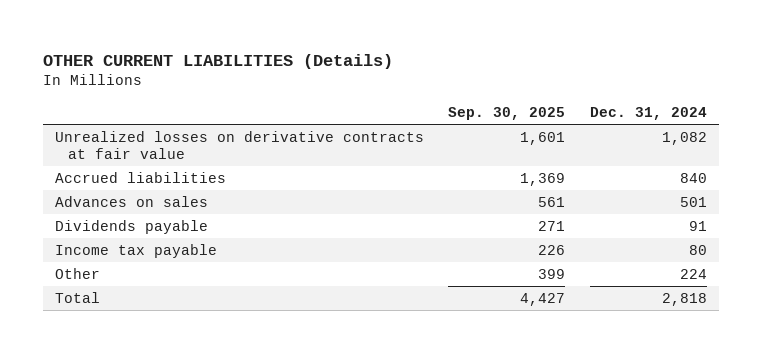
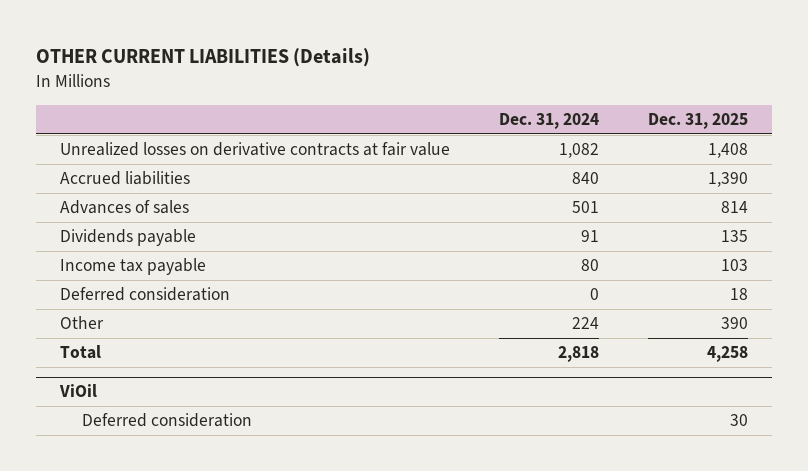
- | Sep. 30, 2025 | Dec. 31, 2024
+ | Dec. 31, 2024 | Dec. 31, 2025
- Advances on sales | 561 | 501
+ Advances of sales | 501 | 814
+ Deferred consideration | 0 | 18
+ ViOil
+ Deferred consideration | | 30

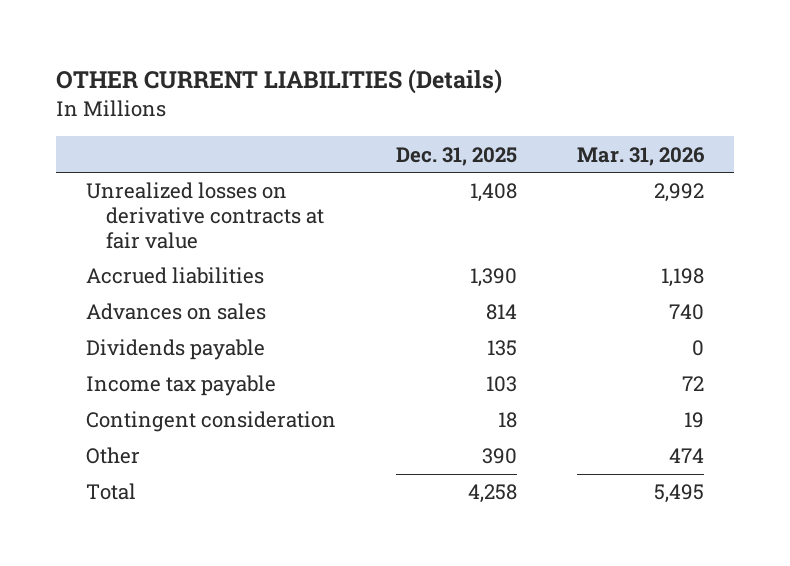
- | Dec. 31, 2024 | Dec. 31, 2025
+ | Dec. 31, 2025 | Mar. 31, 2026
- Advances of sales | 501 | 814
+ Advances on sales | 814 | 740
- Deferred consideration | 0 | 18
+ Contingent consideration | 18 | 19
- ViOil
- Deferred consideration | | 30

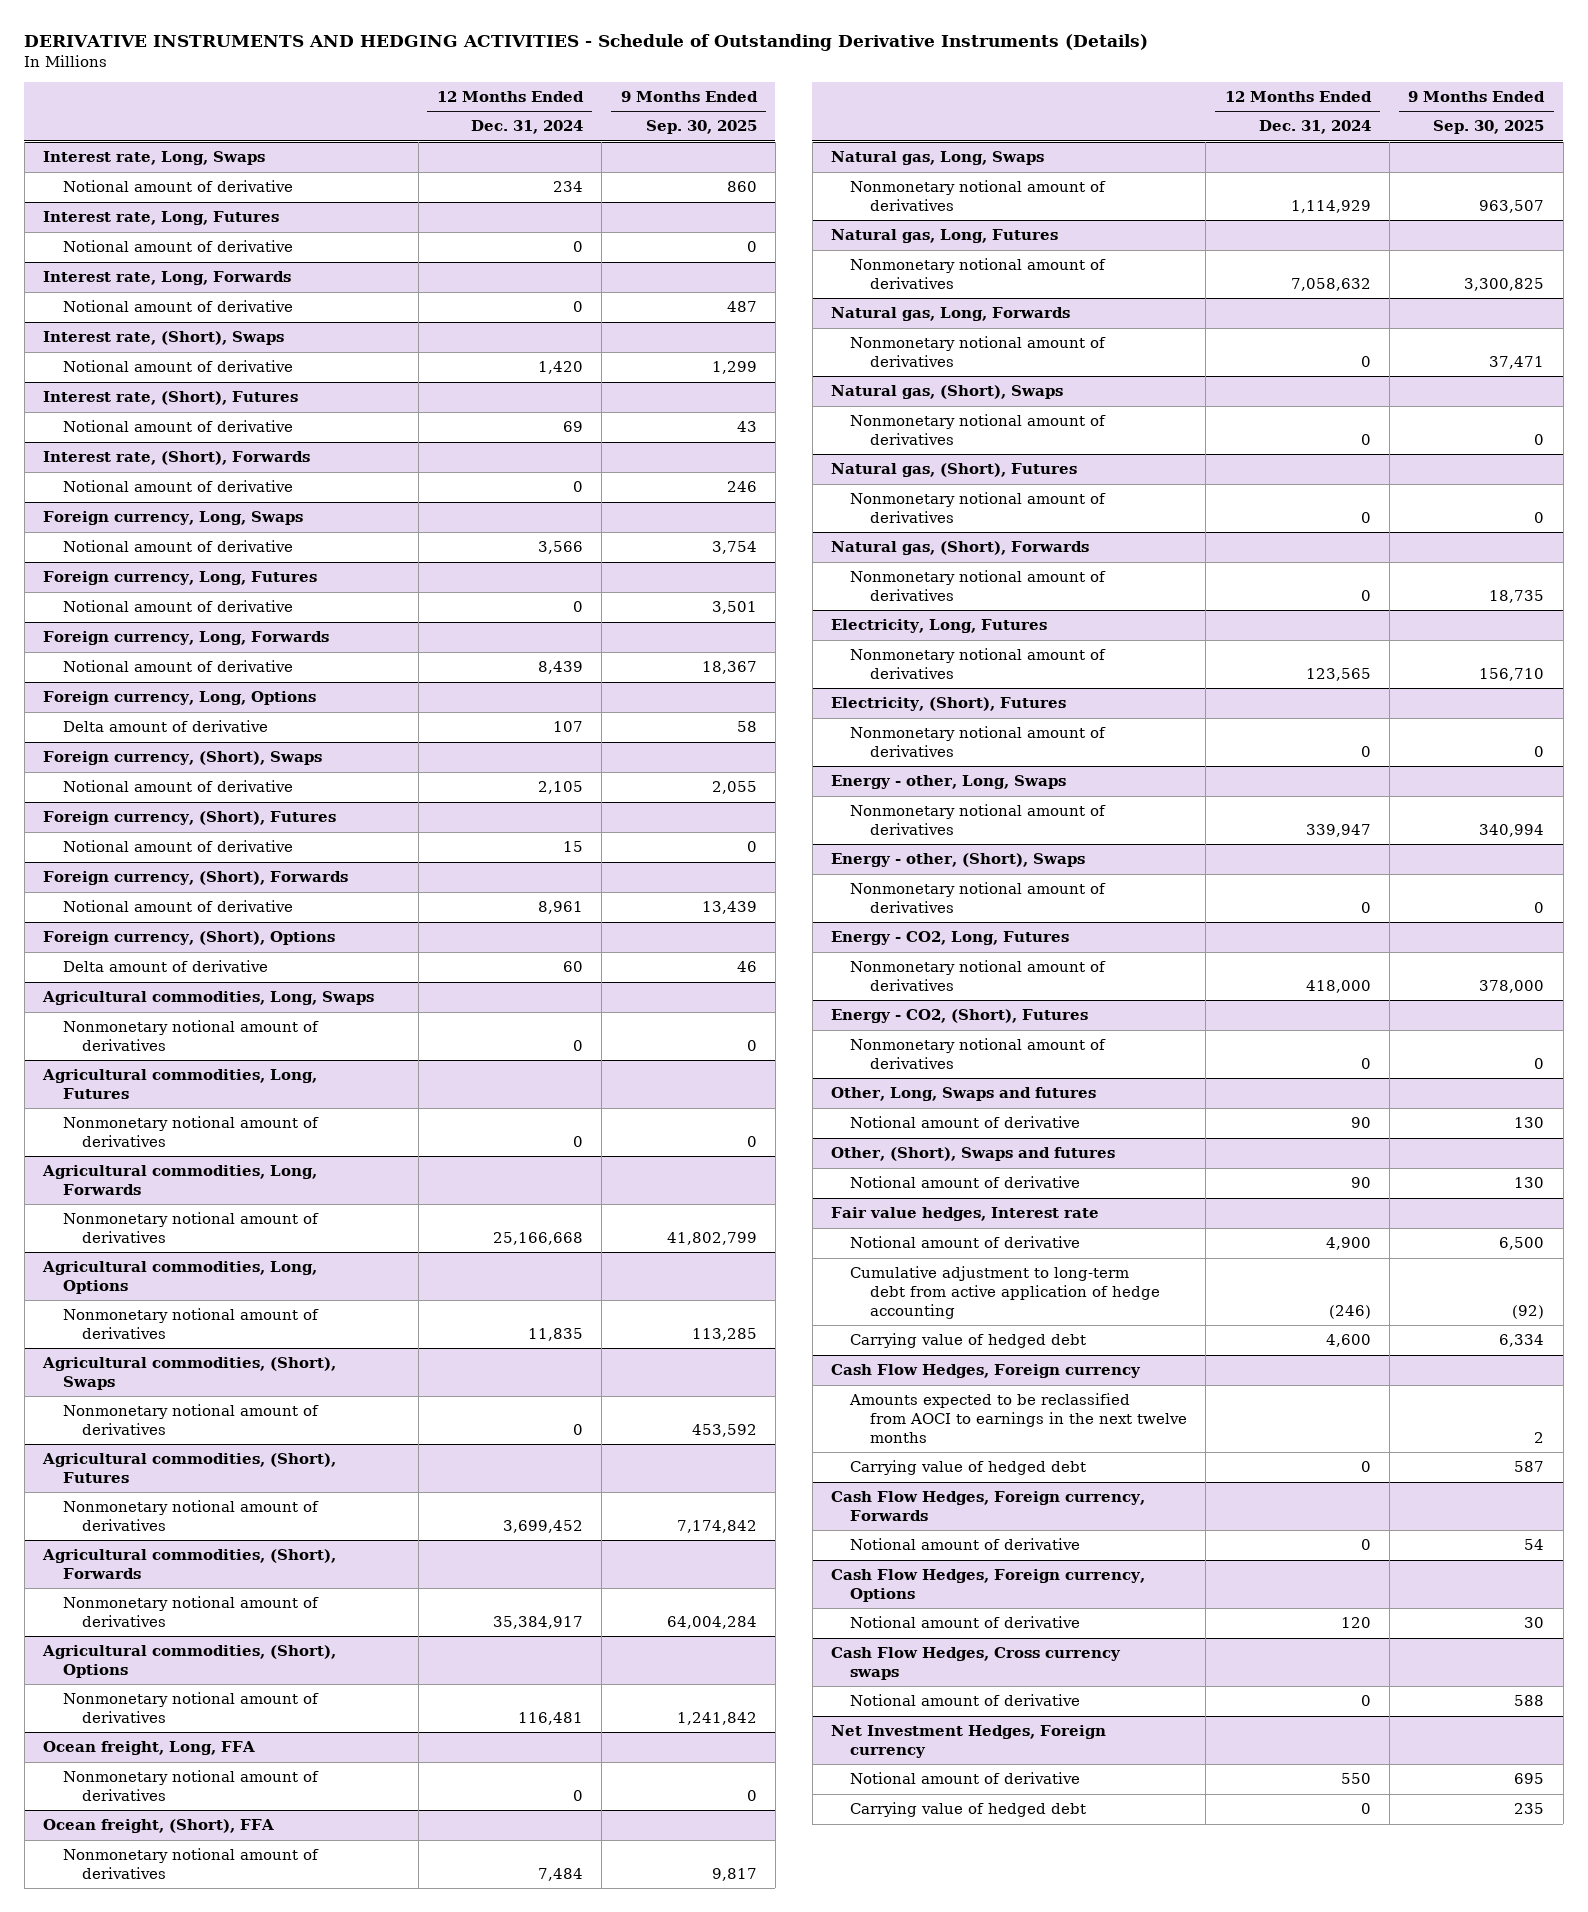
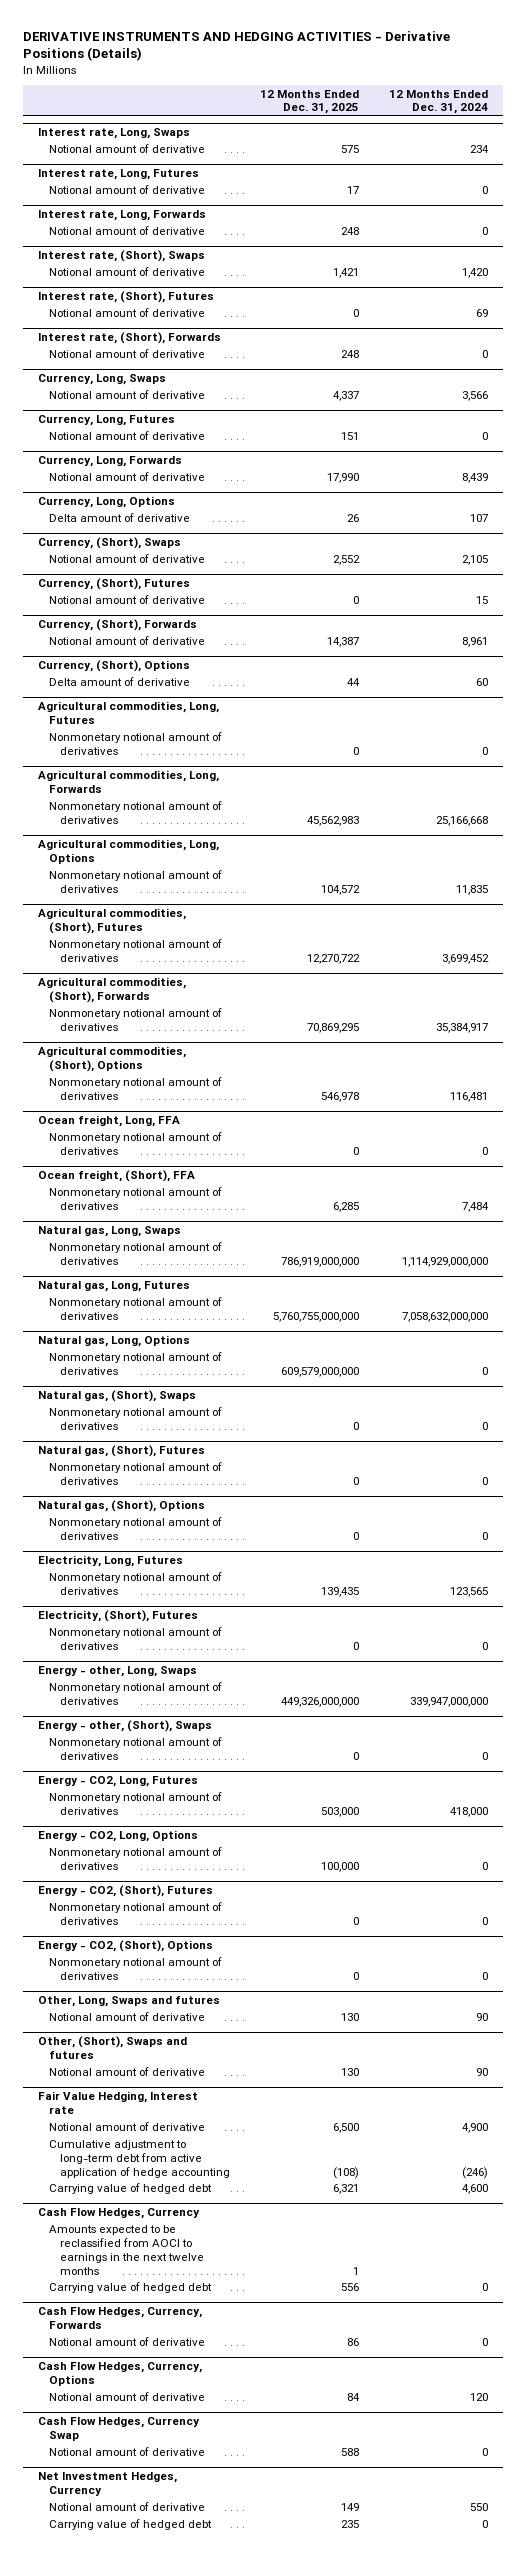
- DERIVATIVE INSTRUMENTS AND HEDGING ACTIVITIES - Schedule of Outstanding Derivative Instruments (Details)
+ DERIVATIVE INSTRUMENTS AND HEDGING ACTIVITIES - Derivative Positions (Details)
- | 12 Months Ended Dec. 31, 2024 | 9 Months Ended Sep. 30, 2025
+ | 12 Months Ended Dec. 31, 2025 | 12 Months Ended Dec. 31, 2024
- Foreign currency, Long, Swaps
+ Currency, Long, Swaps
- Foreign currency, Long, Futures
+ Currency, Long, Futures
- Foreign currency, Long, Forwards
+ Currency, Long, Forwards
- Foreign currency, Long, Options
+ Currency, Long, Options
- Foreign currency, (Short), Swaps
+ Currency, (Short), Swaps
- Foreign currency, (Short), Futures
+ Currency, (Short), Futures
- Foreign currency, (Short), Forwards
+ Currency, (Short), Forwards
- Foreign currency, (Short), Options
+ Currency, (Short), Options
- Agricultural commodities, Long, Swaps
- Nonmonetary notional amount of derivatives | 0 | 0
- Agricultural commodities, (Short), Swaps
- Nonmonetary notional amount of derivatives | 0 | 453,592
@ Natural gas, Long, Swaps
- Nonmonetary notional amount of derivatives | 1,114,929 | 963,507
+ Nonmonetary notional amount of derivatives | 786,919,000,000 | 1,114,929,000,000
@ Natural gas, Long, Futures
- Nonmonetary notional amount of derivatives | 7,058,632 | 3,300,825
- Natural gas, Long, Forwards
@ Natural gas, Long, Futures
+ Nonmonetary notional amount of derivatives | 5,760,755,000,000 | 7,058,632,000,000
+ Natural gas, Long, Options
- Natural gas, (Short), Forwards
+ Natural gas, (Short), Options
@ Energy - other, Long, Swaps
- Nonmonetary notional amount of derivatives | 339,947 | 340,994
+ Nonmonetary notional amount of derivatives | 449,326,000,000 | 339,947,000,000
+ Energy - CO2, Long, Options
+ Nonmonetary notional amount of derivatives | 100,000 | 0
+ Energy - CO2, (Short), Options
+ Nonmonetary notional amount of derivatives | 0 | 0
- Fair value hedges, Interest rate
+ Fair Value Hedging, Interest rate
- Cash Flow Hedges, Foreign currency
+ Cash Flow Hedges, Currency
- Cash Flow Hedges, Foreign currency, Forwards
+ Cash Flow Hedges, Currency, Forwards
- Cash Flow Hedges, Foreign currency, Options
+ Cash Flow Hedges, Currency, Options
- Cash Flow Hedges, Cross currency swaps
+ Cash Flow Hedges, Currency Swap
- Net Investment Hedges, Foreign currency
+ Net Investment Hedges, Currency

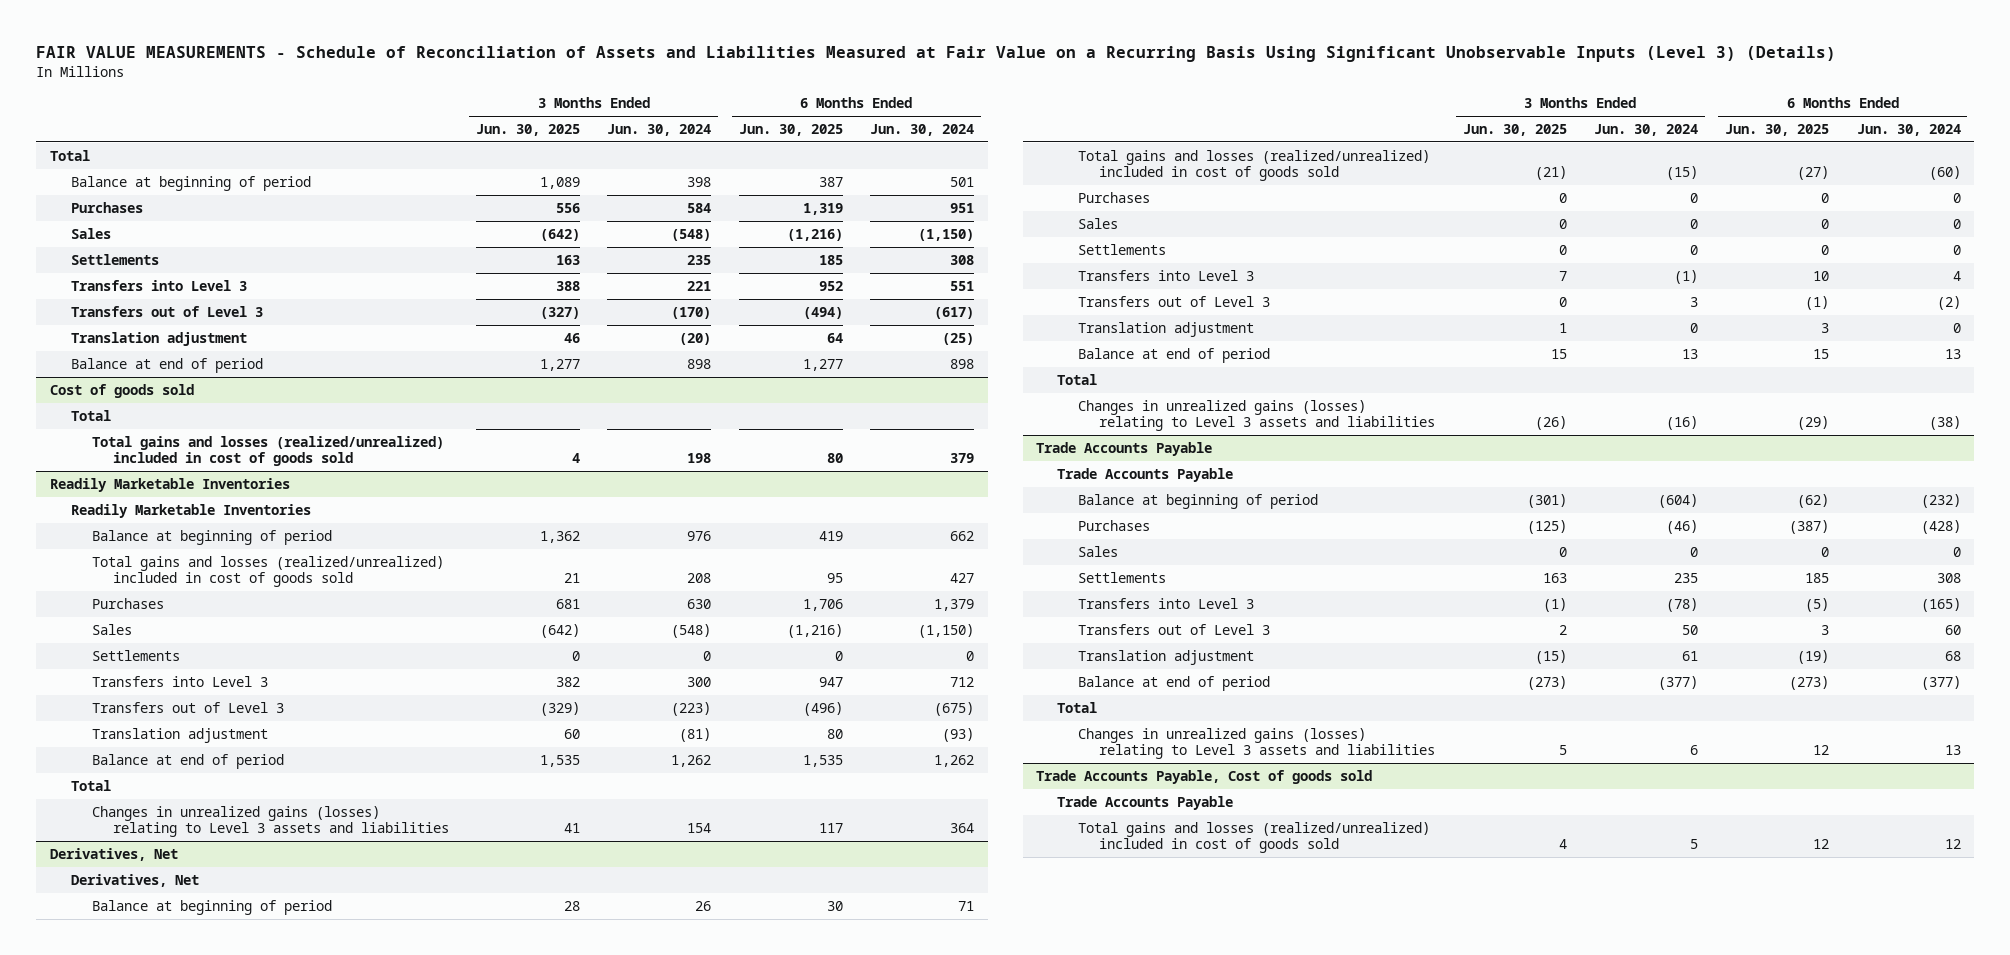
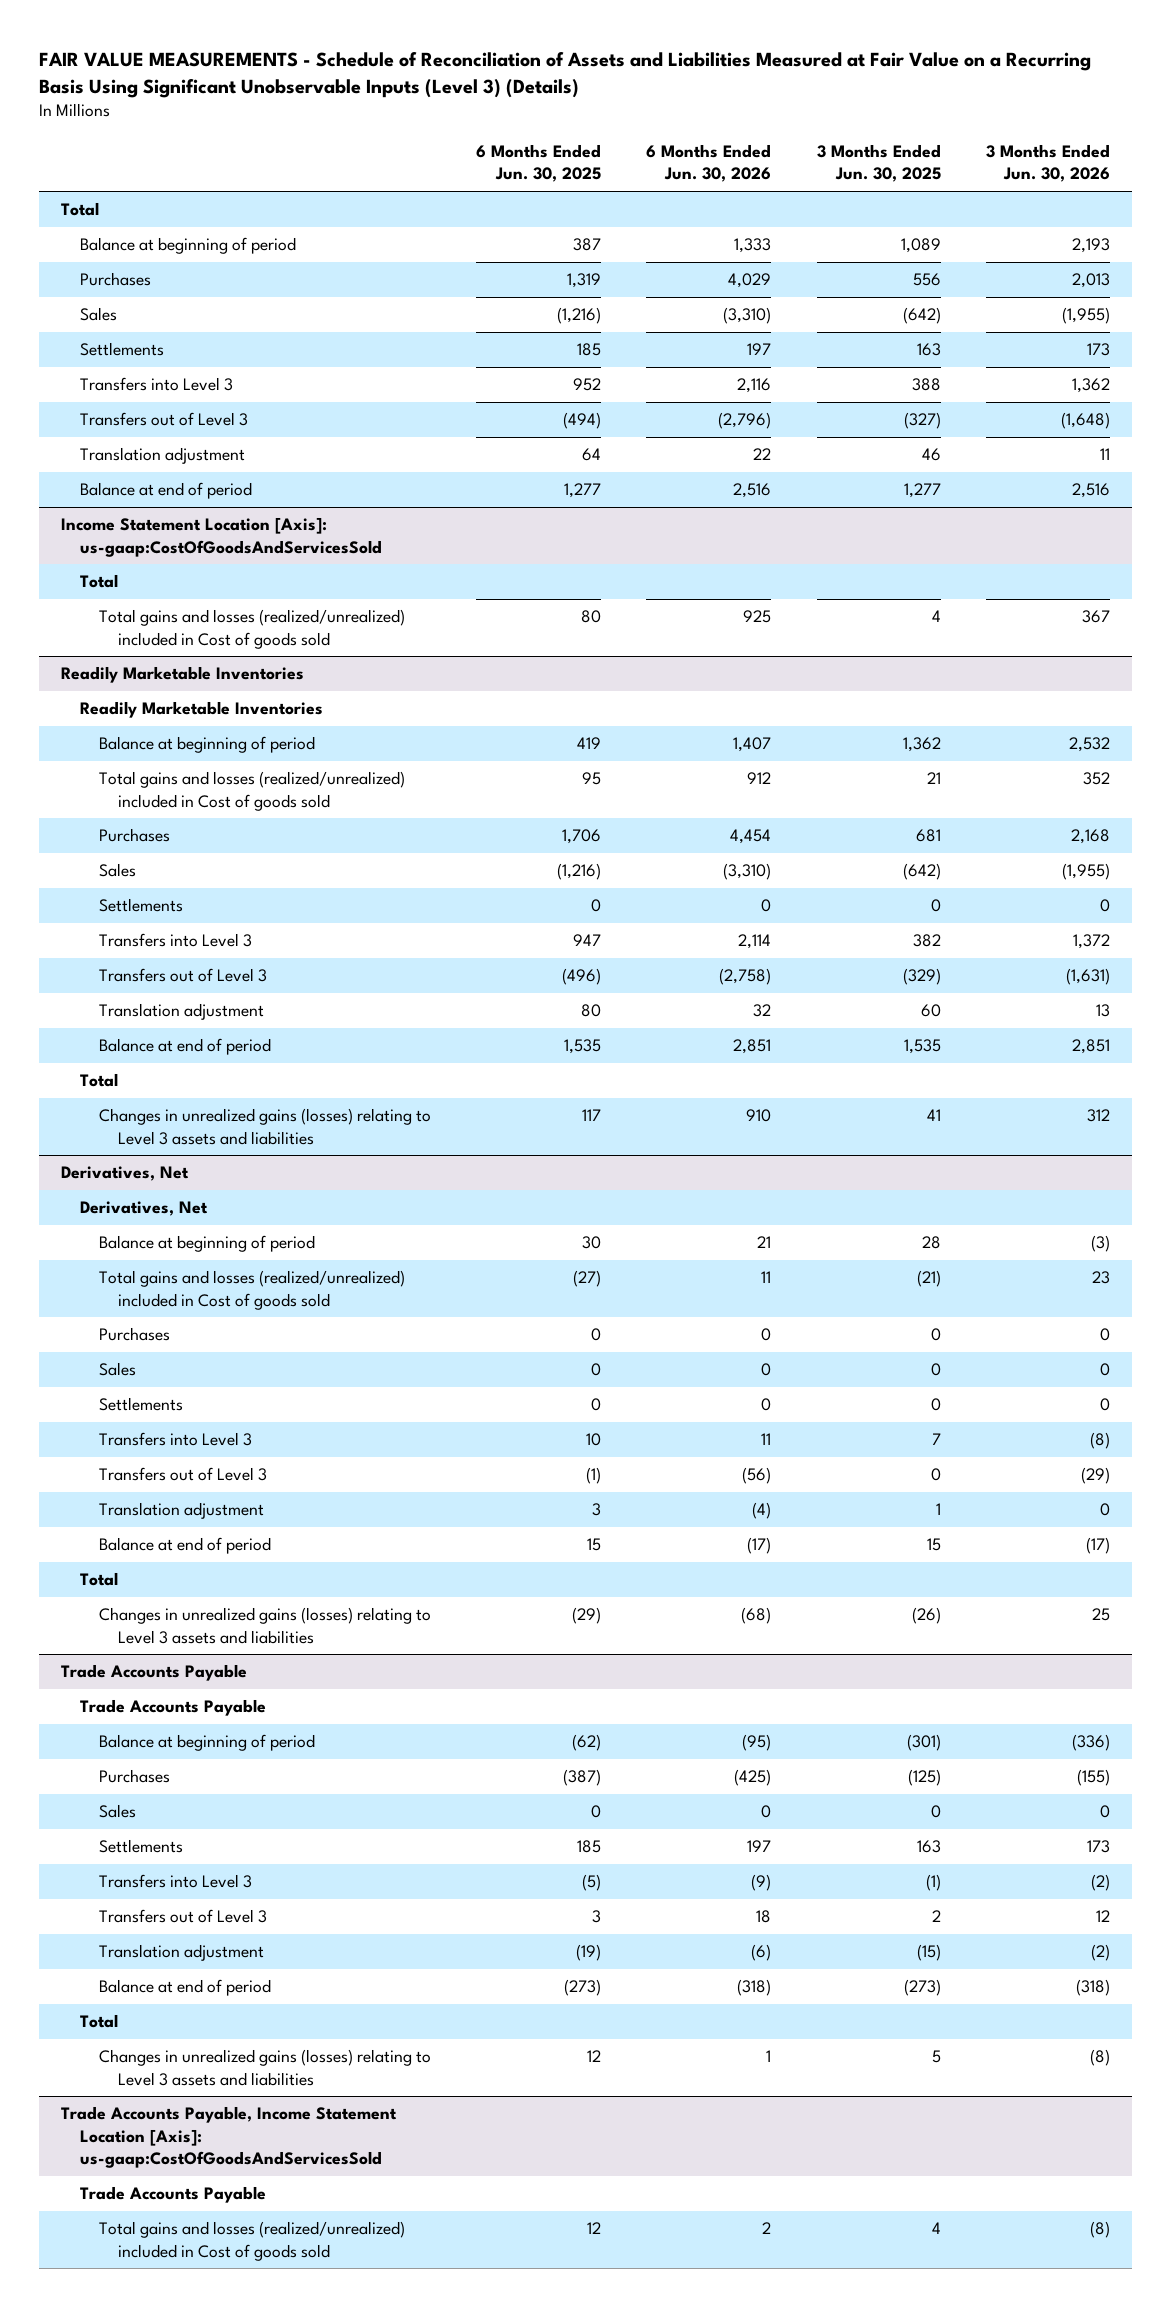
- | 3 Months Ended Jun. 30, 2025 | 3 Months Ended Jun. 30, 2024 | 6 Months Ended Jun. 30, 2025 | 6 Months Ended Jun. 30, 2024
+ | 6 Months Ended Jun. 30, 2025 | 6 Months Ended Jun. 30, 2026 | 3 Months Ended Jun. 30, 2025 | 3 Months Ended Jun. 30, 2026
- Cost of goods sold
+ Income Statement Location [Axis]: us-gaap:CostOfGoodsAndServicesSold
- Total gains and losses (realized/unrealized) included in cost of goods sold | 4 | 198 | 80 | 379
+ Total gains and losses (realized/unrealized) included in Cost of goods sold | 80 | 925 | 4 | 367
@ Readily Marketable Inventories
- Total gains and losses (realized/unrealized) included in cost of goods sold | 21 | 208 | 95 | 427
+ Total gains and losses (realized/unrealized) included in Cost of goods sold | 95 | 912 | 21 | 352
@ Derivatives, Net
- Total gains and losses (realized/unrealized) included in cost of goods sold | (21) | (15) | (27) | (60)
+ Total gains and losses (realized/unrealized) included in Cost of goods sold | (27) | 11 | (21) | 23
- Trade Accounts Payable, Cost of goods sold
+ Trade Accounts Payable, Income Statement Location [Axis]: us-gaap:CostOfGoodsAndServicesSold
- Total gains and losses (realized/unrealized) included in cost of goods sold | 4 | 5 | 12 | 12
+ Total gains and losses (realized/unrealized) included in Cost of goods sold | 12 | 2 | 4 | (8)

